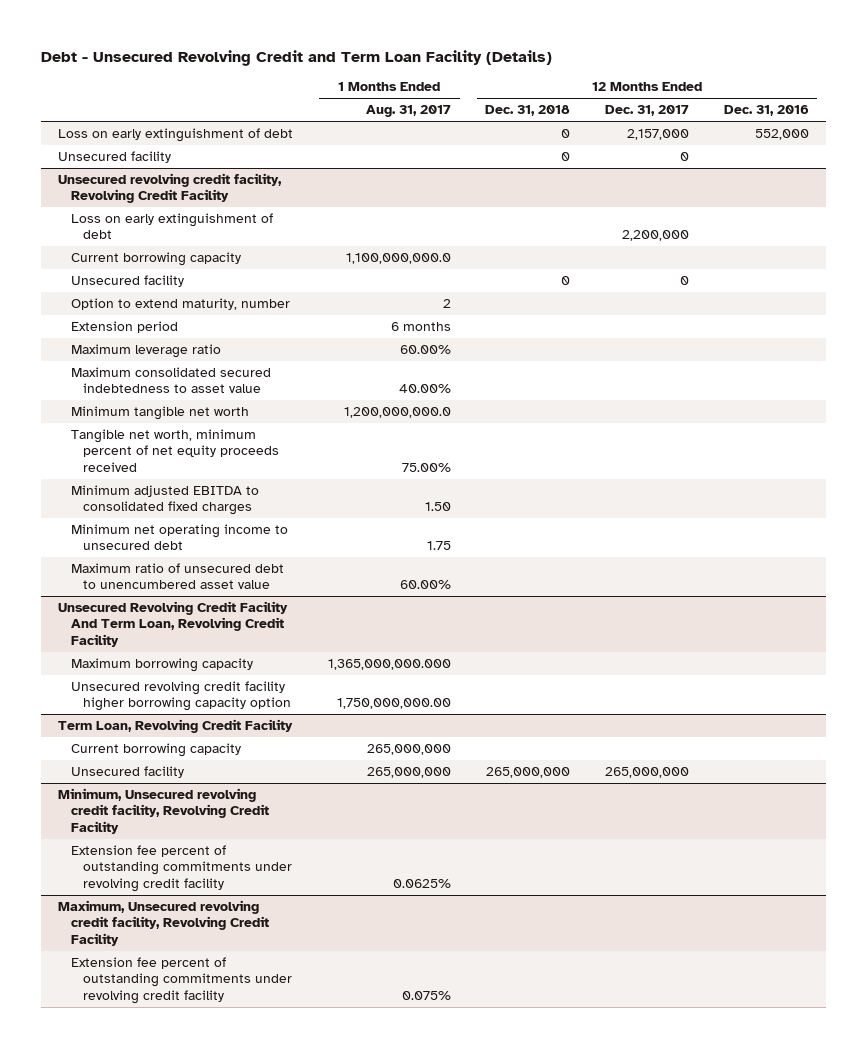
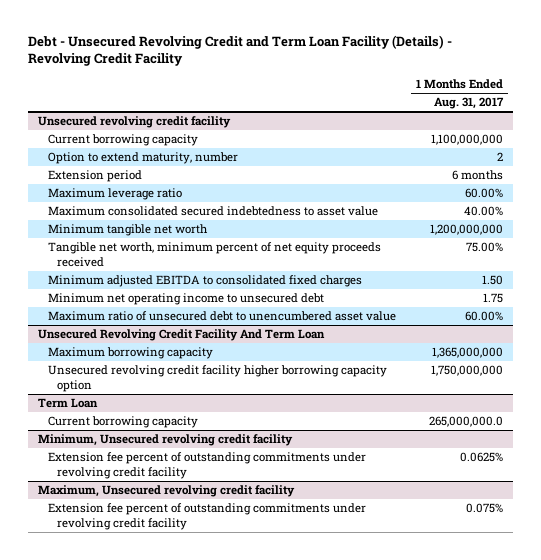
- Debt - Unsecured Revolving Credit and Term Loan Facility (Details)
+ Debt - Unsecured Revolving Credit and Term Loan Facility (Details) - Revolving Credit Facility
- | 1 Months Ended Aug. 31, 2017 | 12 Months Ended Dec. 31, 2018 | 12 Months Ended Dec. 31, 2017 | 12 Months Ended Dec. 31, 2016
+ | 1 Months Ended Aug. 31, 2017
- Loss on early extinguishment of debt | | 0 | 2,157,000 | 552,000
- Unsecured facility | | 0 | 0 |
- Unsecured revolving credit facility, Revolving Credit Facility
- Loss on early extinguishment of debt | | | 2,200,000 |
- Current borrowing capacity | 1,100,000,000.0 | | |
- Unsecured facility | | 0 | 0 |
+ Unsecured revolving credit facility
+ Current borrowing capacity | 1,100,000,000
- Minimum tangible net worth | 1,200,000,000.0 | | |
+ Minimum tangible net worth | 1,200,000,000
- Unsecured Revolving Credit Facility And Term Loan, Revolving Credit Facility
- Maximum borrowing capacity | 1,365,000,000.000 | | |
- Unsecured revolving credit facility higher borrowing capacity option | 1,750,000,000.00 | | |
- Term Loan, Revolving Credit Facility
- Current borrowing capacity | 265,000,000 | | |
- Unsecured facility | 265,000,000 | 265,000,000 | 265,000,000 |
- Minimum, Unsecured revolving credit facility, Revolving Credit Facility
+ Unsecured Revolving Credit Facility And Term Loan
+ Maximum borrowing capacity | 1,365,000,000
+ Unsecured revolving credit facility higher borrowing capacity option | 1,750,000,000
+ Term Loan
+ Current borrowing capacity | 265,000,000.0
+ Minimum, Unsecured revolving credit facility
- Maximum, Unsecured revolving credit facility, Revolving Credit Facility
+ Maximum, Unsecured revolving credit facility

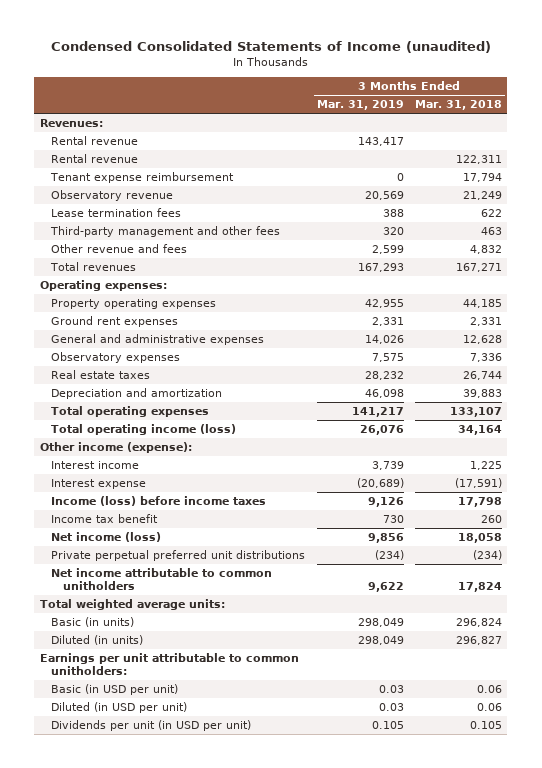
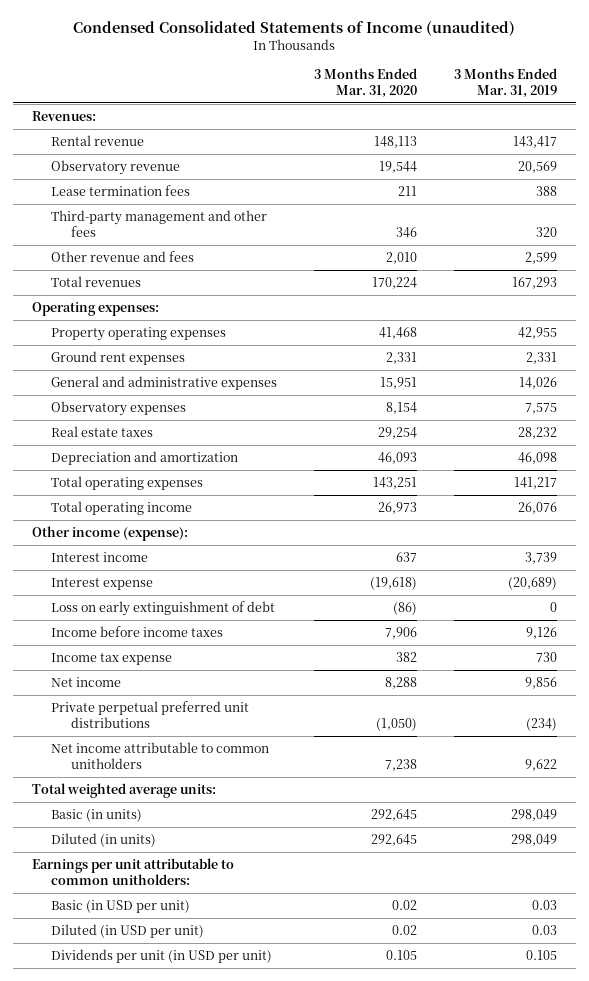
- | 3 Months Ended Mar. 31, 2019 | 3 Months Ended Mar. 31, 2018
+ | 3 Months Ended Mar. 31, 2020 | 3 Months Ended Mar. 31, 2019
- Rental revenue | | 122,311
- Tenant expense reimbursement | 0 | 17,794
- Total operating income (loss) | 26,076 | 34,164
+ Total operating income | 26,973 | 26,076
- Income (loss) before income taxes | 9,126 | 17,798
- Income tax benefit | 730 | 260
- Net income (loss) | 9,856 | 18,058
+ Loss on early extinguishment of debt | (86) | 0
+ Income before income taxes | 7,906 | 9,126
+ Income tax expense | 382 | 730
+ Net income | 8,288 | 9,856

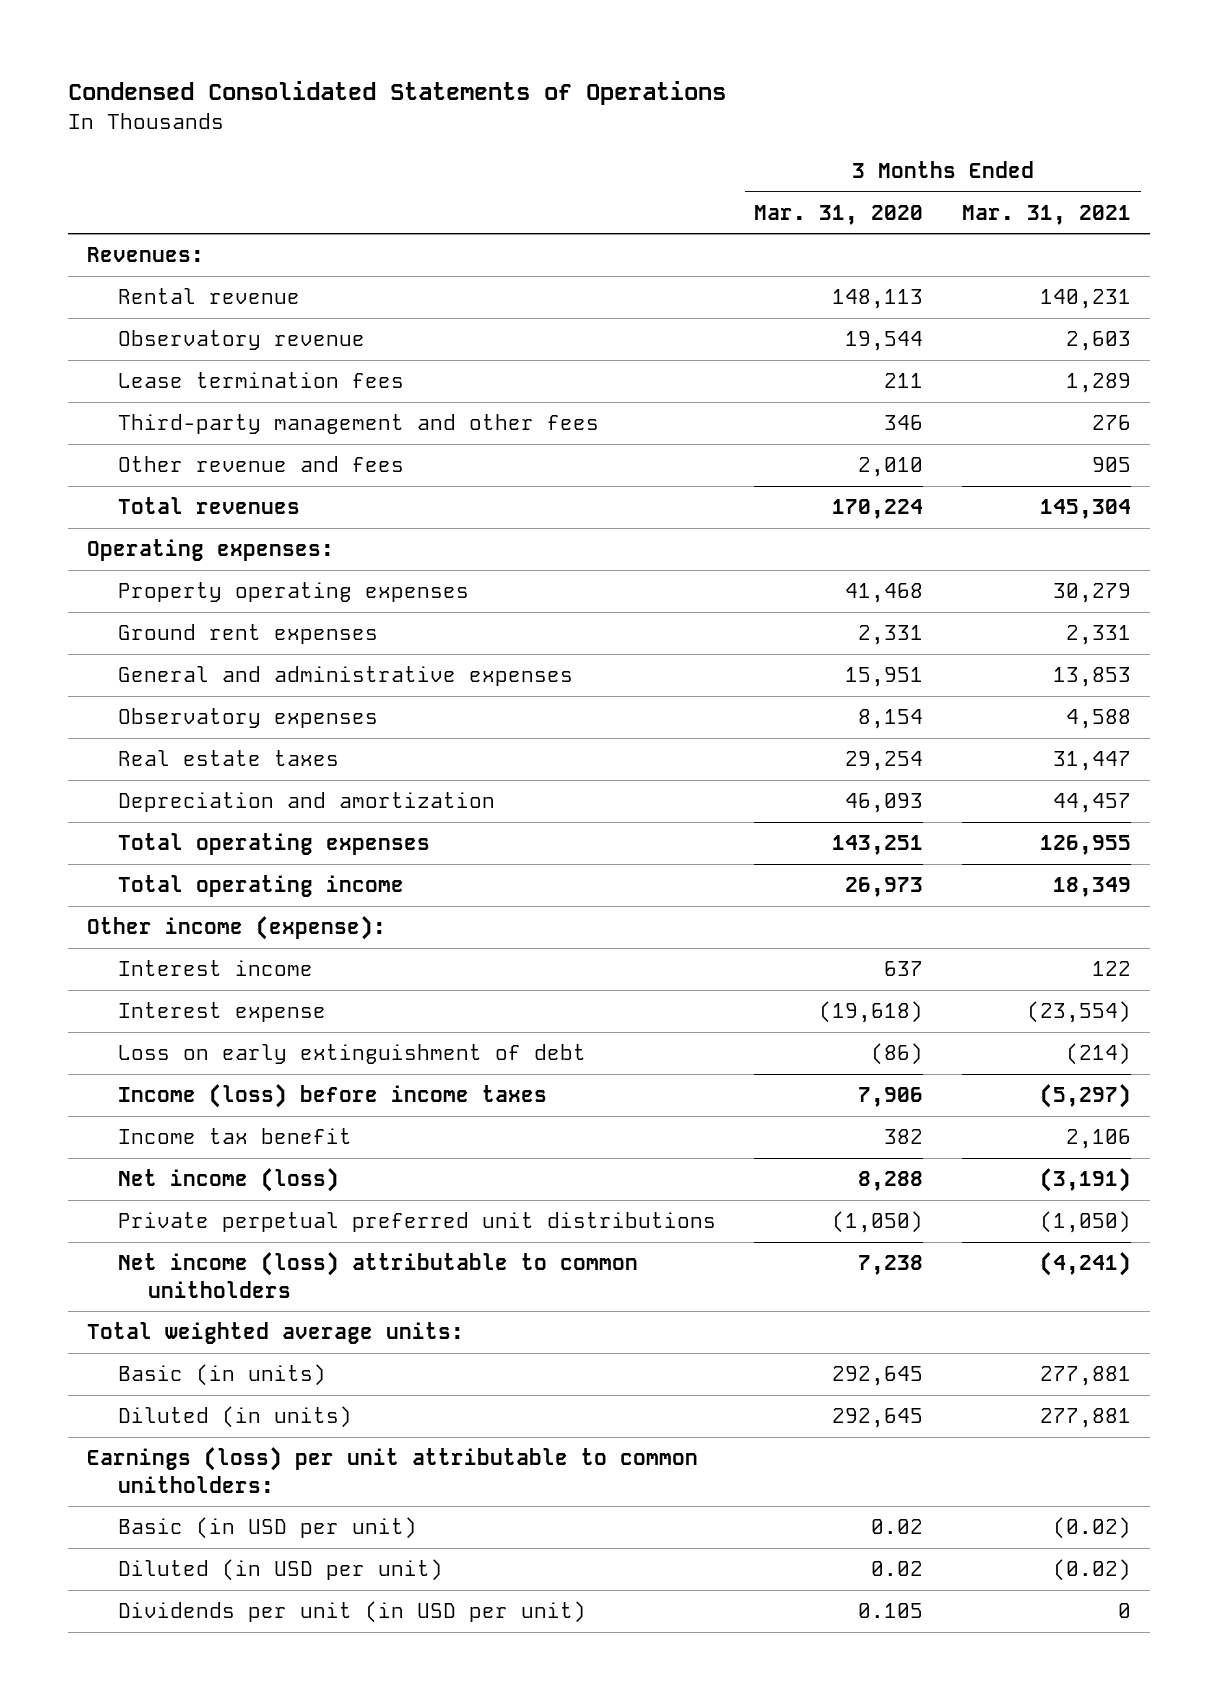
- Condensed Consolidated Statements of Income (unaudited)
+ Condensed Consolidated Statements of Operations
- | 3 Months Ended Mar. 31, 2020 | 3 Months Ended Mar. 31, 2019
+ | 3 Months Ended Mar. 31, 2020 | 3 Months Ended Mar. 31, 2021
- Income before income taxes | 7,906 | 9,126
- Income tax expense | 382 | 730
- Net income | 8,288 | 9,856
+ Income (loss) before income taxes | 7,906 | (5,297)
+ Income tax benefit | 382 | 2,106
+ Net income (loss) | 8,288 | (3,191)
- Net income attributable to common unitholders | 7,238 | 9,622
+ Net income (loss) attributable to common unitholders | 7,238 | (4,241)
- Earnings per unit attributable to common unitholders:
+ Earnings (loss) per unit attributable to common unitholders:

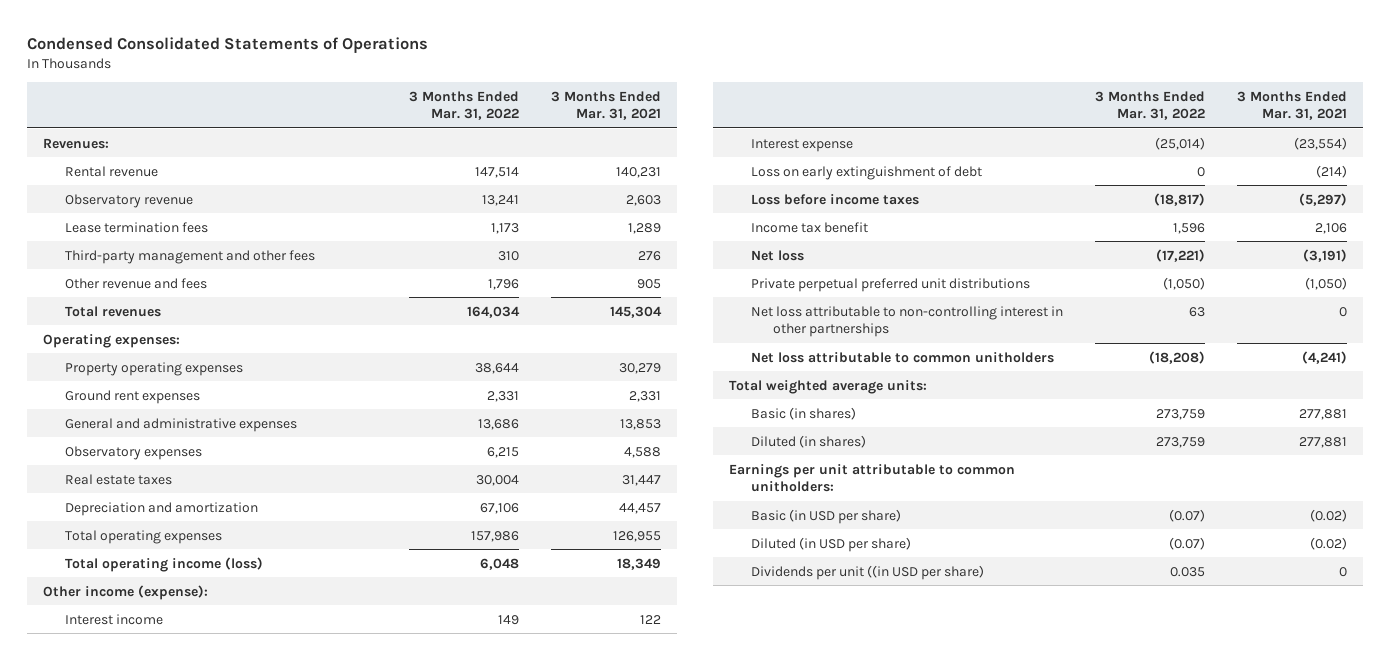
- | 3 Months Ended Mar. 31, 2020 | 3 Months Ended Mar. 31, 2021
+ | 3 Months Ended Mar. 31, 2022 | 3 Months Ended Mar. 31, 2021
- Total operating income | 26,973 | 18,349
+ Total operating income (loss) | 6,048 | 18,349
- Income (loss) before income taxes | 7,906 | (5,297)
+ Loss before income taxes | (18,817) | (5,297)
- Net income (loss) | 8,288 | (3,191)
+ Net loss | (17,221) | (3,191)
- Net income (loss) attributable to common unitholders | 7,238 | (4,241)
+ Net loss attributable to non-controlling interest in other partnerships | 63 | 0
+ Net loss attributable to common unitholders | (18,208) | (4,241)
- Basic (in units) | 292,645 | 277,881
- Diluted (in units) | 292,645 | 277,881
- Earnings (loss) per unit attributable to common unitholders:
- Basic (in USD per unit) | 0.02 | (0.02)
- Diluted (in USD per unit) | 0.02 | (0.02)
- Dividends per unit (in USD per unit) | 0.105 | 0
+ Basic (in shares) | 273,759 | 277,881
+ Diluted (in shares) | 273,759 | 277,881
+ Earnings per unit attributable to common unitholders:
+ Basic (in USD per share) | (0.07) | (0.02)
+ Diluted (in USD per share) | (0.07) | (0.02)
+ Dividends per unit ((in USD per share) | 0.035 | 0

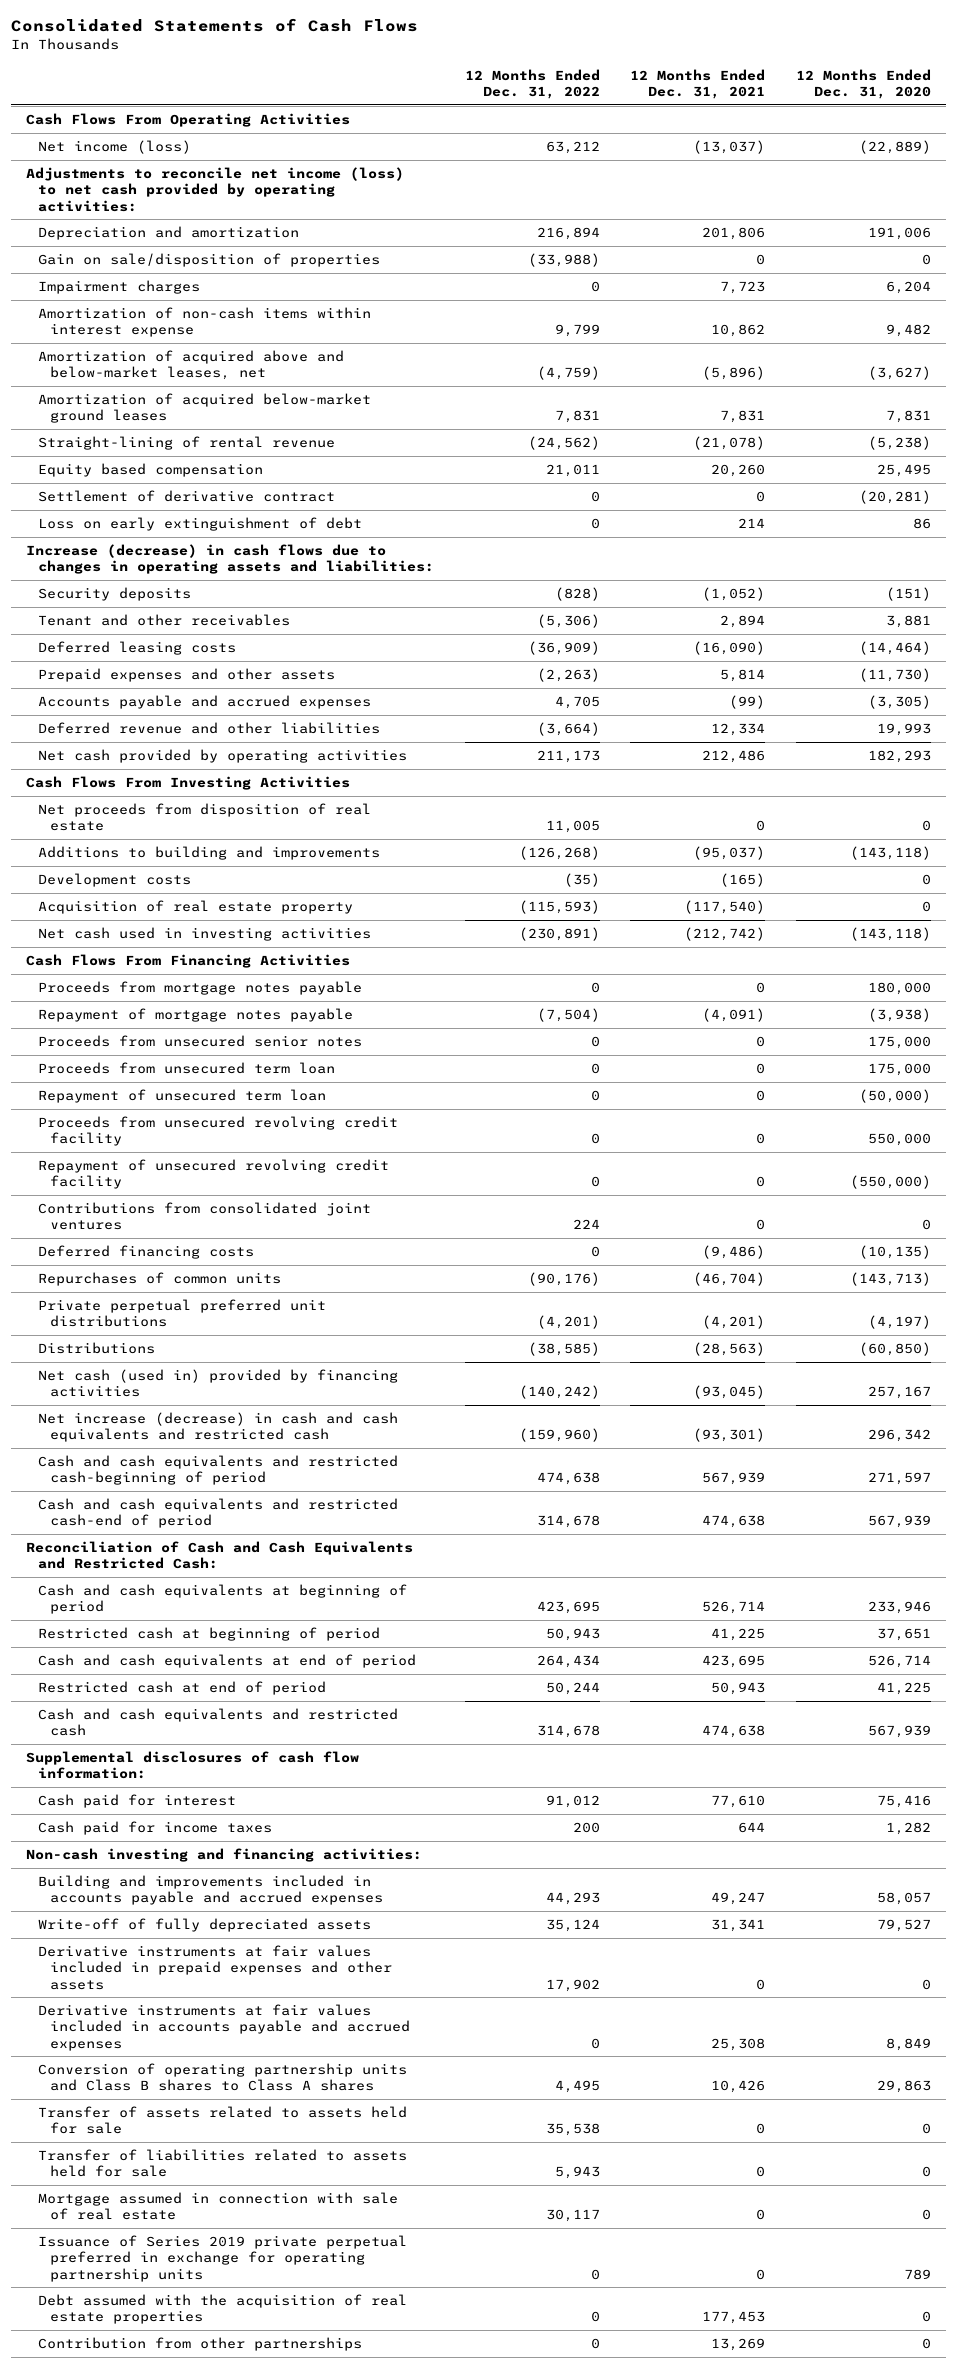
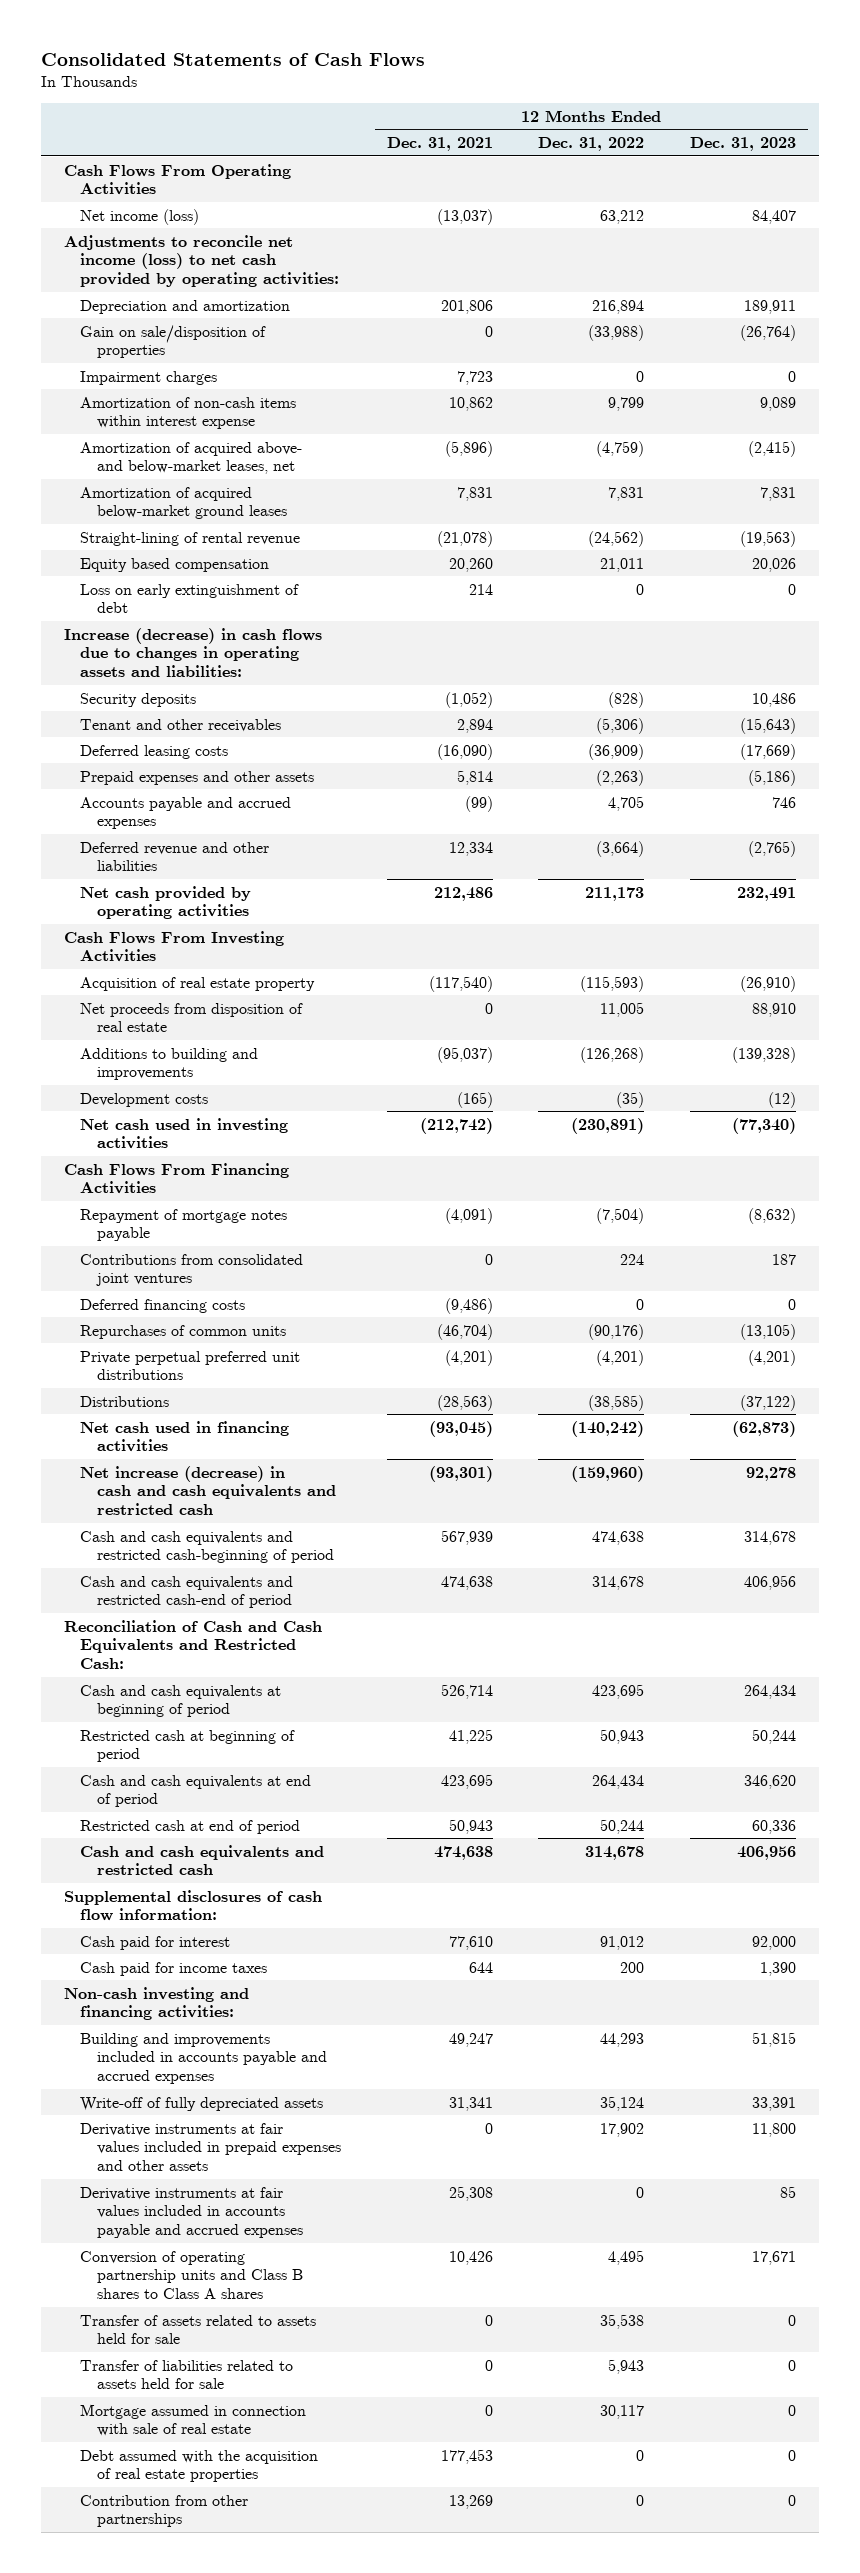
- | 12 Months Ended Dec. 31, 2022 | 12 Months Ended Dec. 31, 2021 | 12 Months Ended Dec. 31, 2020
+ | 12 Months Ended Dec. 31, 2021 | 12 Months Ended Dec. 31, 2022 | 12 Months Ended Dec. 31, 2023
- Amortization of acquired above and below-market leases, net | (4,759) | (5,896) | (3,627)
+ Amortization of acquired above- and below-market leases, net | (5,896) | (4,759) | (2,415)
- Settlement of derivative contract | 0 | 0 | (20,281)
moved up: Acquisition of real estate property | (117,540) | (115,593) | (26,910)
- Proceeds from mortgage notes payable | 0 | 0 | 180,000
- Proceeds from unsecured senior notes | 0 | 0 | 175,000
- Proceeds from unsecured term loan | 0 | 0 | 175,000
- Repayment of unsecured term loan | 0 | 0 | (50,000)
- Proceeds from unsecured revolving credit facility | 0 | 0 | 550,000
- Repayment of unsecured revolving credit facility | 0 | 0 | (550,000)
- Net cash (used in) provided by financing activities | (140,242) | (93,045) | 257,167
+ Net cash used in financing activities | (93,045) | (140,242) | (62,873)
- Issuance of Series 2019 private perpetual preferred in exchange for operating partnership units | 0 | 0 | 789

